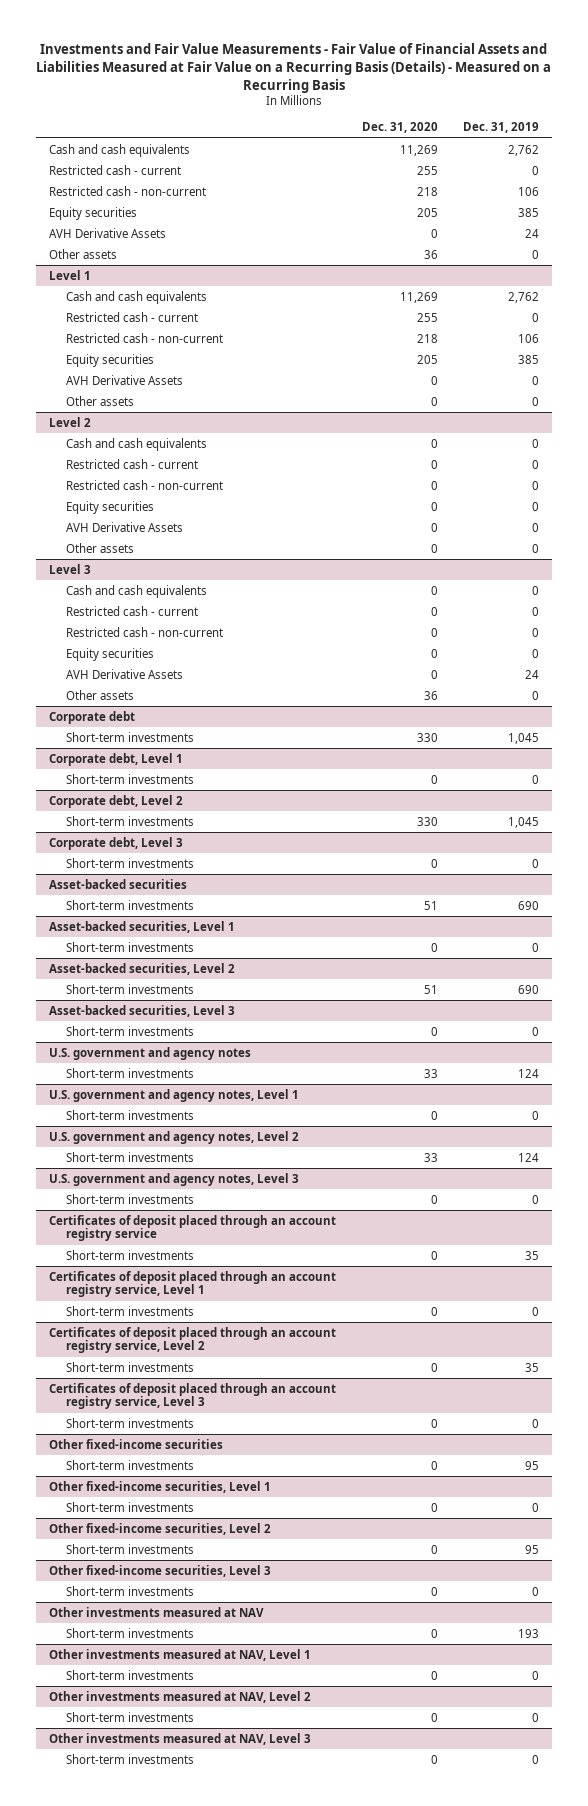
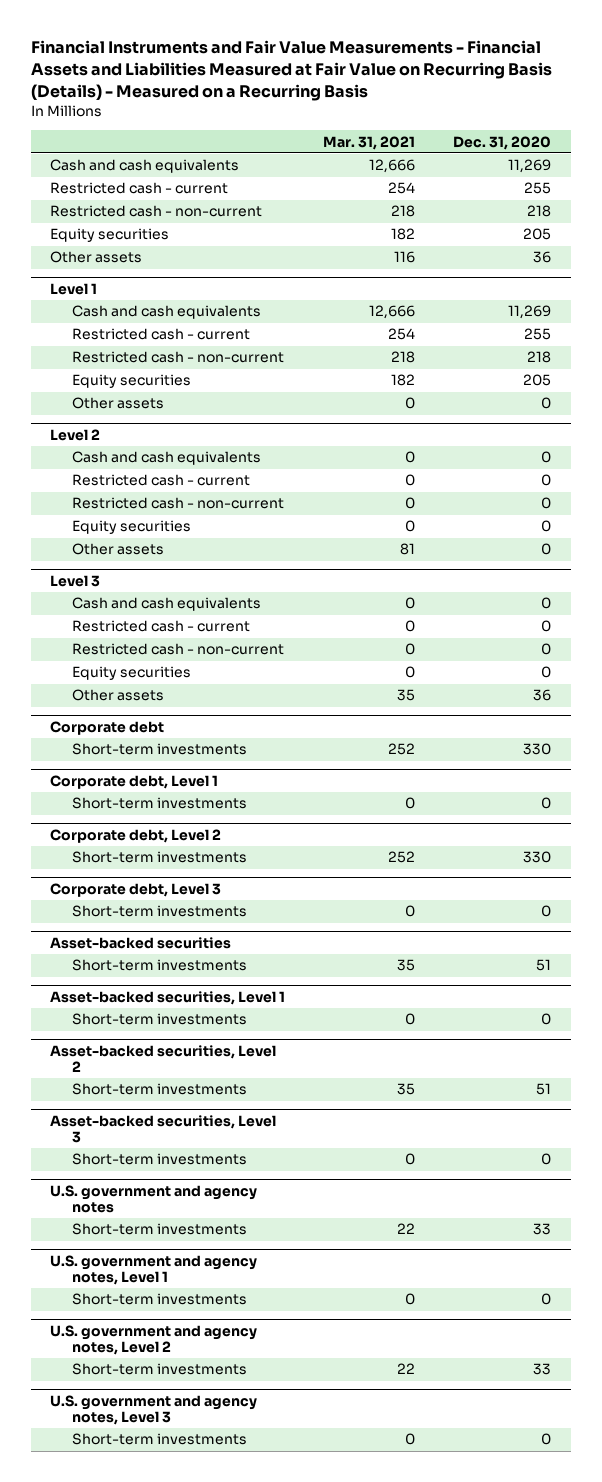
- Investments and Fair Value Measurements - Fair Value of Financial Assets and Liabilities Measured at Fair Value on a Recurring Basis (Details) - Measured on a Recurring Basis
+ Financial Instruments and Fair Value Measurements - Financial Assets and Liabilities Measured at Fair Value on Recurring Basis (Details) - Measured on a Recurring Basis
- | Dec. 31, 2020 | Dec. 31, 2019
+ | Mar. 31, 2021 | Dec. 31, 2020
- AVH Derivative Assets | 0 | 24
@ Level 1
- AVH Derivative Assets | 0 | 0
@ Level 2
- AVH Derivative Assets | 0 | 0
@ Level 3
- AVH Derivative Assets | 0 | 24
- Certificates of deposit placed through an account registry service
- Short-term investments | 0 | 35
- Certificates of deposit placed through an account registry service, Level 1
- Short-term investments | 0 | 0
- Certificates of deposit placed through an account registry service, Level 2
- Short-term investments | 0 | 35
- Certificates of deposit placed through an account registry service, Level 3
- Short-term investments | 0 | 0
- Other fixed-income securities
- Short-term investments | 0 | 95
- Other fixed-income securities, Level 1
- Short-term investments | 0 | 0
- Other fixed-income securities, Level 2
- Short-term investments | 0 | 95
- Other fixed-income securities, Level 3
- Short-term investments | 0 | 0
- Other investments measured at NAV
- Short-term investments | 0 | 193
- Other investments measured at NAV, Level 1
- Short-term investments | 0 | 0
- Other investments measured at NAV, Level 2
- Short-term investments | 0 | 0
- Other investments measured at NAV, Level 3
- Short-term investments | 0 | 0

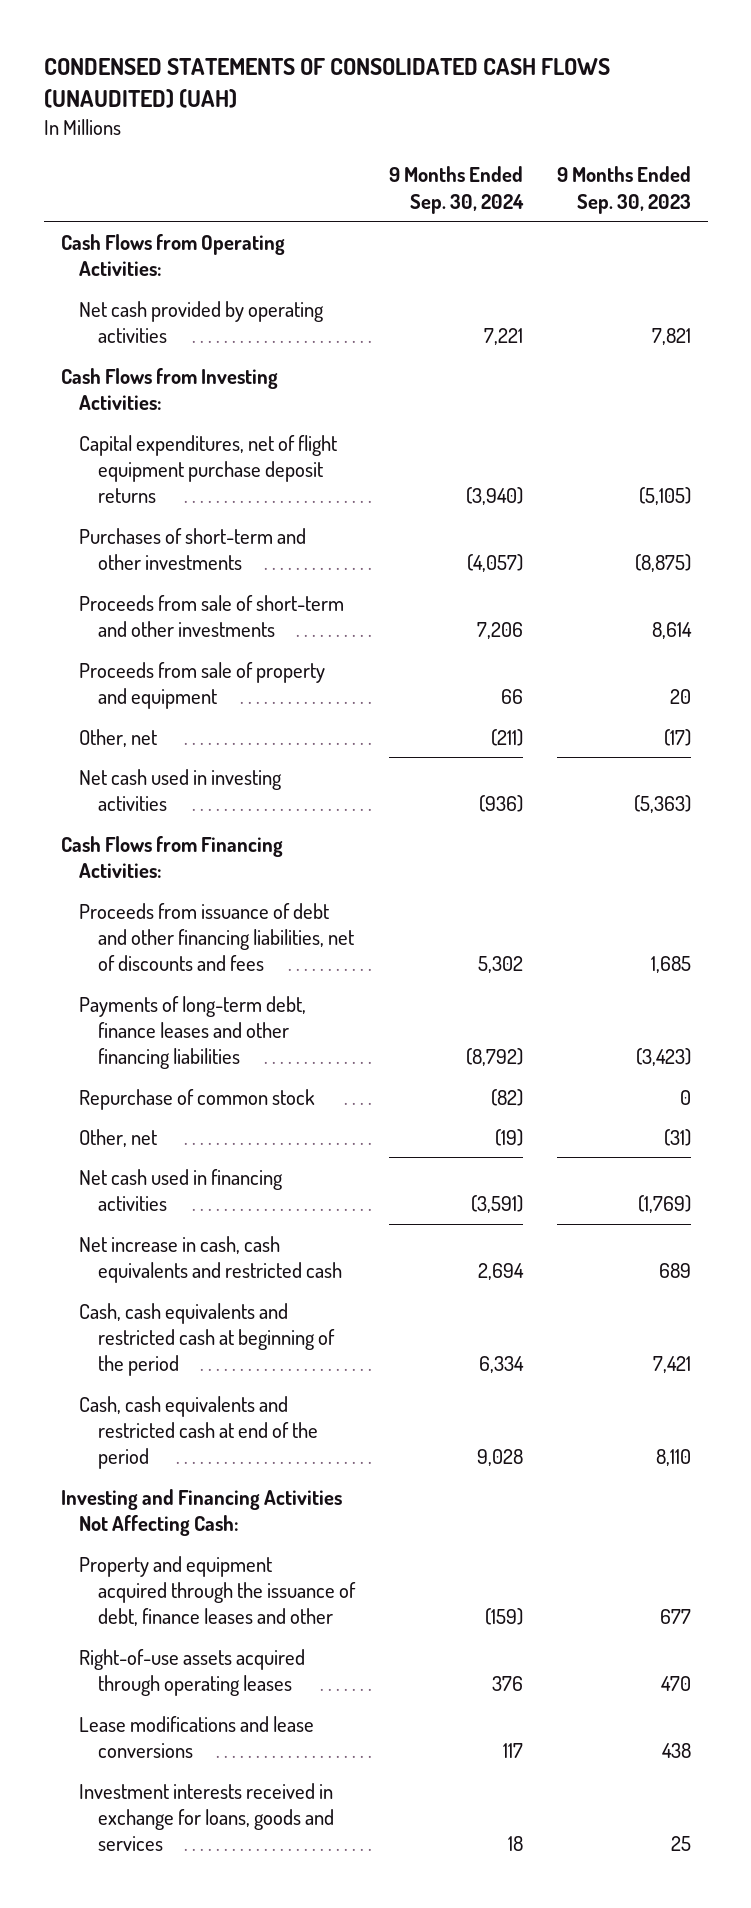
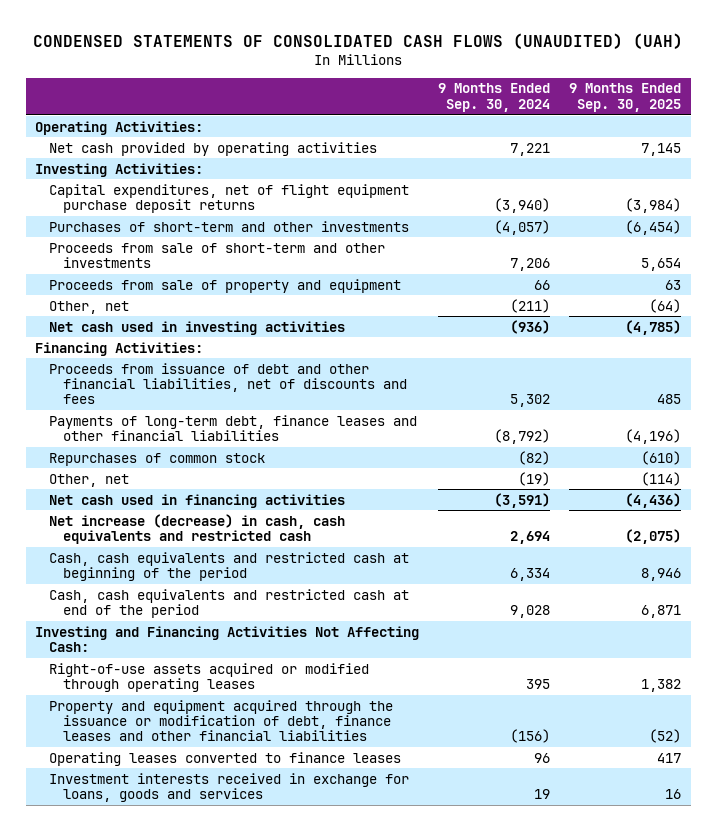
- | 9 Months Ended Sep. 30, 2024 | 9 Months Ended Sep. 30, 2023
+ | 9 Months Ended Sep. 30, 2024 | 9 Months Ended Sep. 30, 2025
- Cash Flows from Operating Activities:
+ Operating Activities:
- Cash Flows from Investing Activities:
+ Investing Activities:
- Cash Flows from Financing Activities:
- Proceeds from issuance of debt and other financing liabilities, net of discounts and fees | 5,302 | 1,685
- Payments of long-term debt, finance leases and other financing liabilities | (8,792) | (3,423)
- Repurchase of common stock | (82) | 0
+ Financing Activities:
+ Proceeds from issuance of debt and other financial liabilities, net of discounts and fees | 5,302 | 485
+ Payments of long-term debt, finance leases and other financial liabilities | (8,792) | (4,196)
+ Repurchases of common stock | (82) | (610)
- Net increase in cash, cash equivalents and restricted cash | 2,694 | 689
+ Net increase (decrease) in cash, cash equivalents and restricted cash | 2,694 | (2,075)
- Property and equipment acquired through the issuance of debt, finance leases and other | (159) | 677
- Right-of-use assets acquired through operating leases | 376 | 470
- Lease modifications and lease conversions | 117 | 438
- Investment interests received in exchange for loans, goods and services | 18 | 25
+ Right-of-use assets acquired or modified through operating leases | 395 | 1,382
+ Property and equipment acquired through the issuance or modification of debt, finance leases and other financial liabilities | (156) | (52)
+ Operating leases converted to finance leases | 96 | 417
+ Investment interests received in exchange for loans, goods and services | 19 | 16

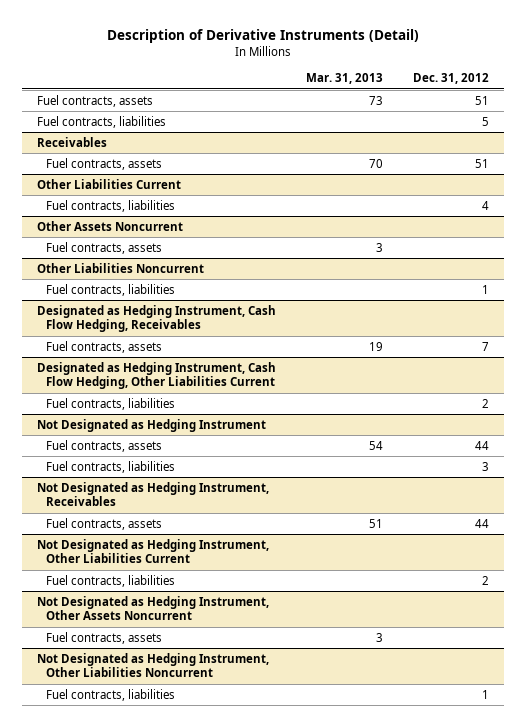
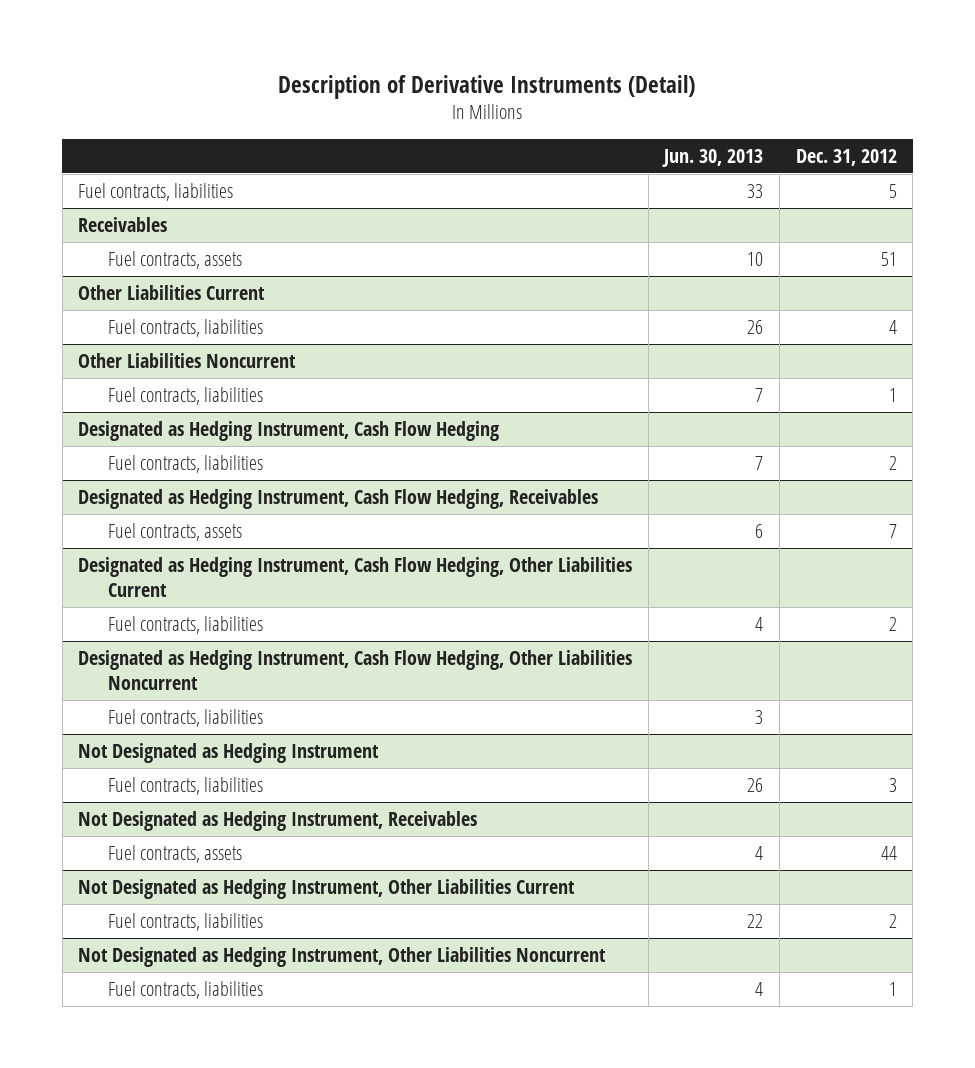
- | Mar. 31, 2013 | Dec. 31, 2012
+ | Jun. 30, 2013 | Dec. 31, 2012
- Fuel contracts, assets | 73 | 51
- Other Assets Noncurrent
- Fuel contracts, assets | 3 |
+ Designated as Hedging Instrument, Cash Flow Hedging
+ Fuel contracts, liabilities | 7 | 2
+ Designated as Hedging Instrument, Cash Flow Hedging, Other Liabilities Noncurrent
+ Fuel contracts, liabilities | 3 |
@ Not Designated as Hedging Instrument
- Fuel contracts, assets | 54 | 44
- Not Designated as Hedging Instrument, Other Assets Noncurrent
- Fuel contracts, assets | 3 |

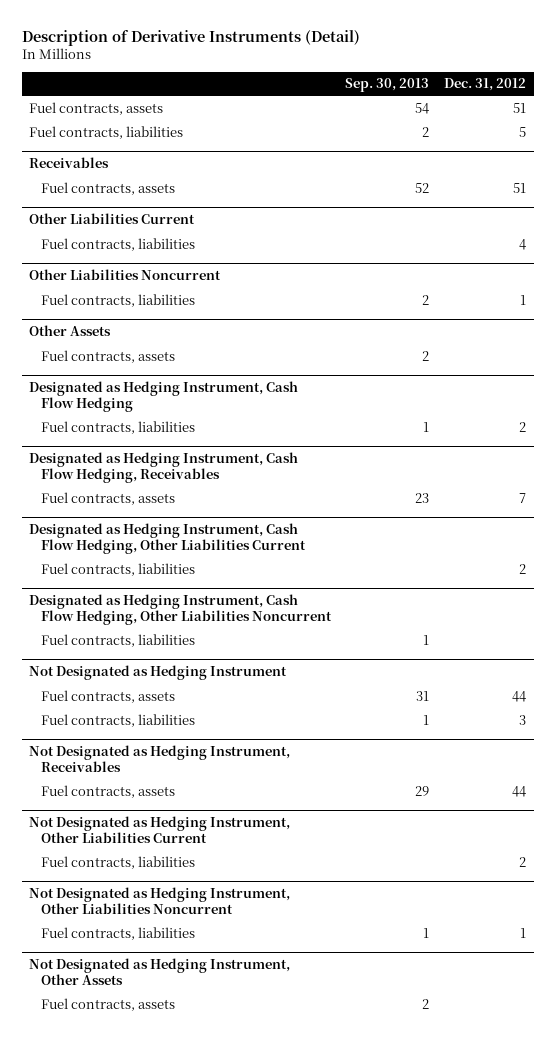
- | Jun. 30, 2013 | Dec. 31, 2012
+ | Sep. 30, 2013 | Dec. 31, 2012
+ Fuel contracts, assets | 54 | 51
+ Other Assets
+ Fuel contracts, assets | 2 |
@ Not Designated as Hedging Instrument
+ Fuel contracts, assets | 31 | 44
+ Not Designated as Hedging Instrument, Other Assets
+ Fuel contracts, assets | 2 |

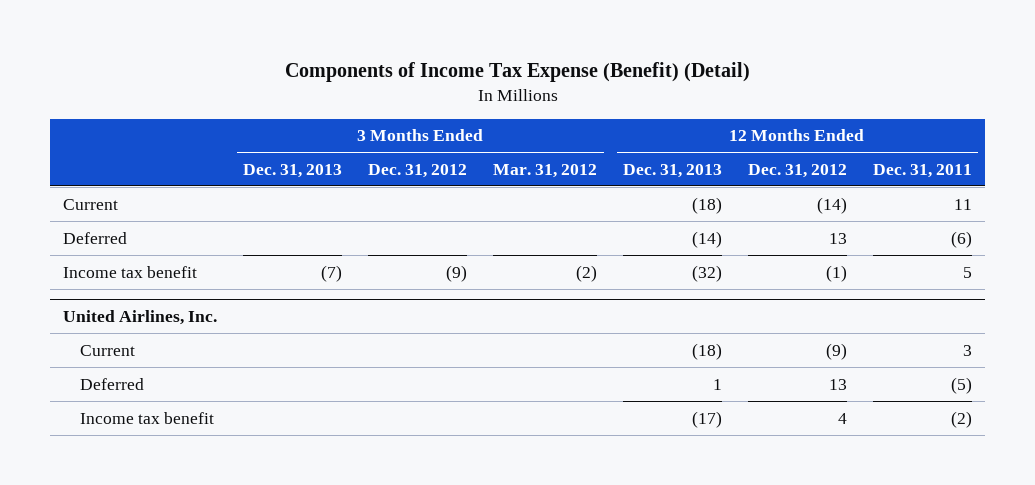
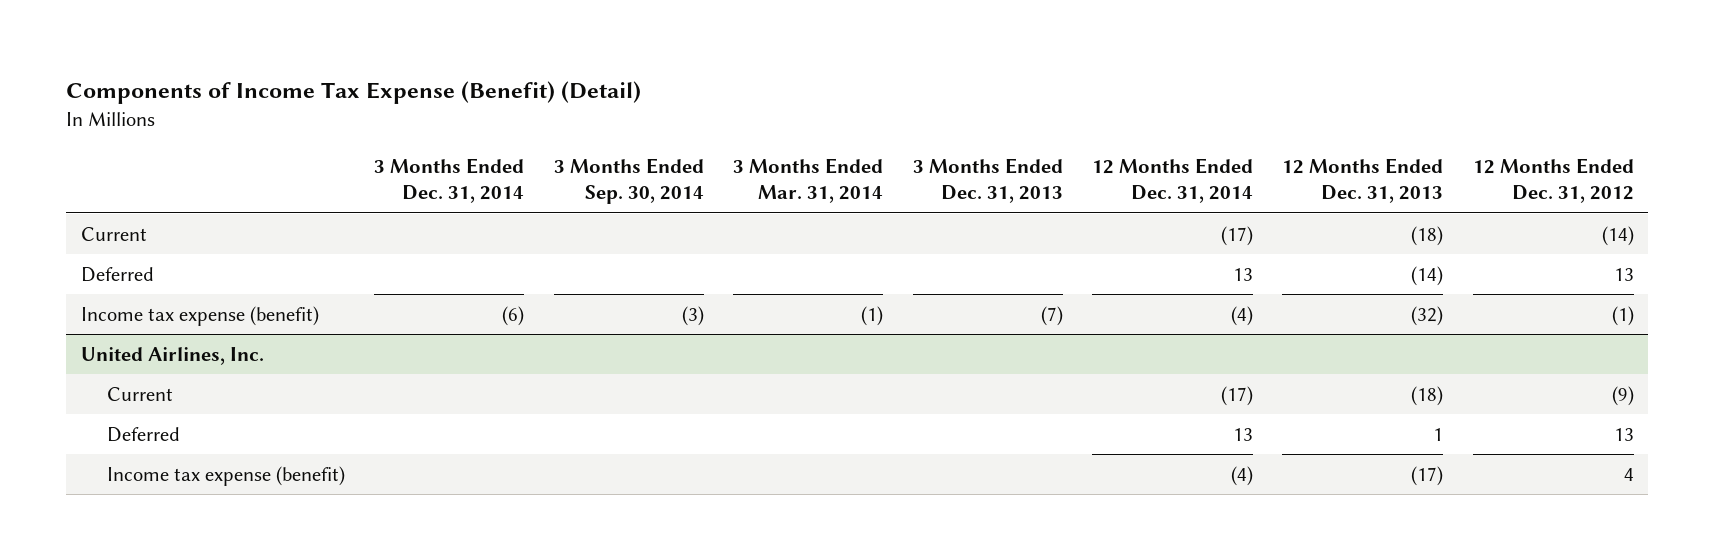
- | 3 Months Ended Dec. 31, 2013 | 3 Months Ended Dec. 31, 2012 | 3 Months Ended Mar. 31, 2012 | 12 Months Ended Dec. 31, 2013 | 12 Months Ended Dec. 31, 2012 | 12 Months Ended Dec. 31, 2011
+ | 3 Months Ended Dec. 31, 2014 | 3 Months Ended Sep. 30, 2014 | 3 Months Ended Mar. 31, 2014 | 3 Months Ended Dec. 31, 2013 | 12 Months Ended Dec. 31, 2014 | 12 Months Ended Dec. 31, 2013 | 12 Months Ended Dec. 31, 2012
- Income tax benefit | (7) | (9) | (2) | (32) | (1) | 5
+ Income tax expense (benefit) | (6) | (3) | (1) | (7) | (4) | (32) | (1)
@ United Airlines, Inc.
- Income tax benefit | | | | (17) | 4 | (2)
+ Income tax expense (benefit) | | | | | (4) | (17) | 4

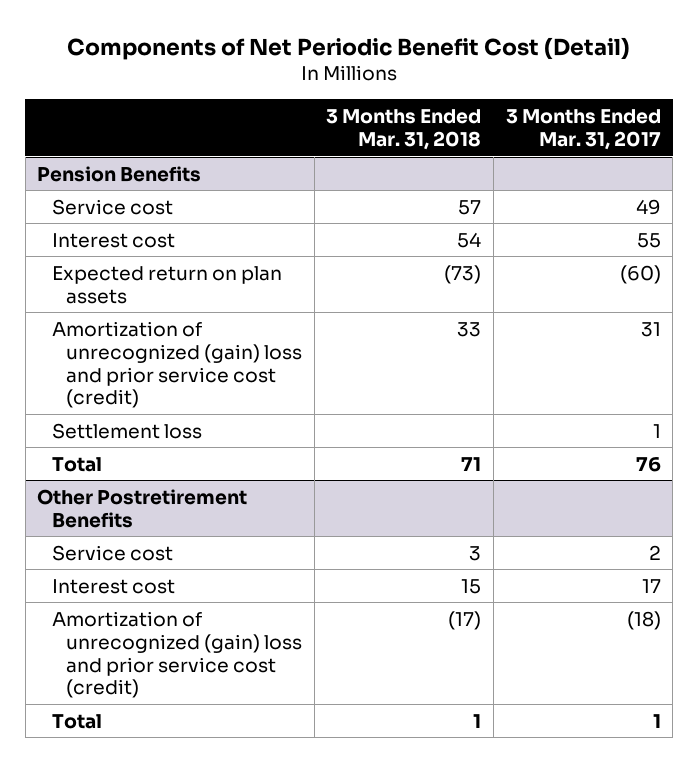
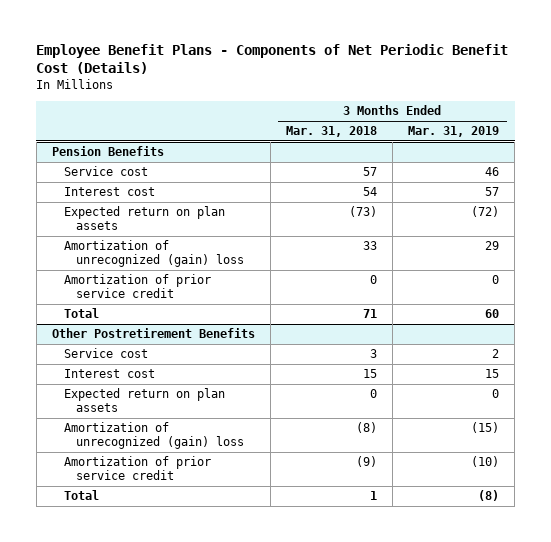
- Components of Net Periodic Benefit Cost (Detail)
+ Employee Benefit Plans - Components of Net Periodic Benefit Cost (Details)
- | 3 Months Ended Mar. 31, 2018 | 3 Months Ended Mar. 31, 2017
+ | 3 Months Ended Mar. 31, 2018 | 3 Months Ended Mar. 31, 2019
@ Pension Benefits
- Amortization of unrecognized (gain) loss and prior service cost (credit) | 33 | 31
- Settlement loss | | 1
+ Amortization of unrecognized (gain) loss | 33 | 29
+ Amortization of prior service credit | 0 | 0
@ Other Postretirement Benefits
- Amortization of unrecognized (gain) loss and prior service cost (credit) | (17) | (18)
+ Expected return on plan assets | 0 | 0
+ Amortization of unrecognized (gain) loss | (8) | (15)
+ Amortization of prior service credit | (9) | (10)

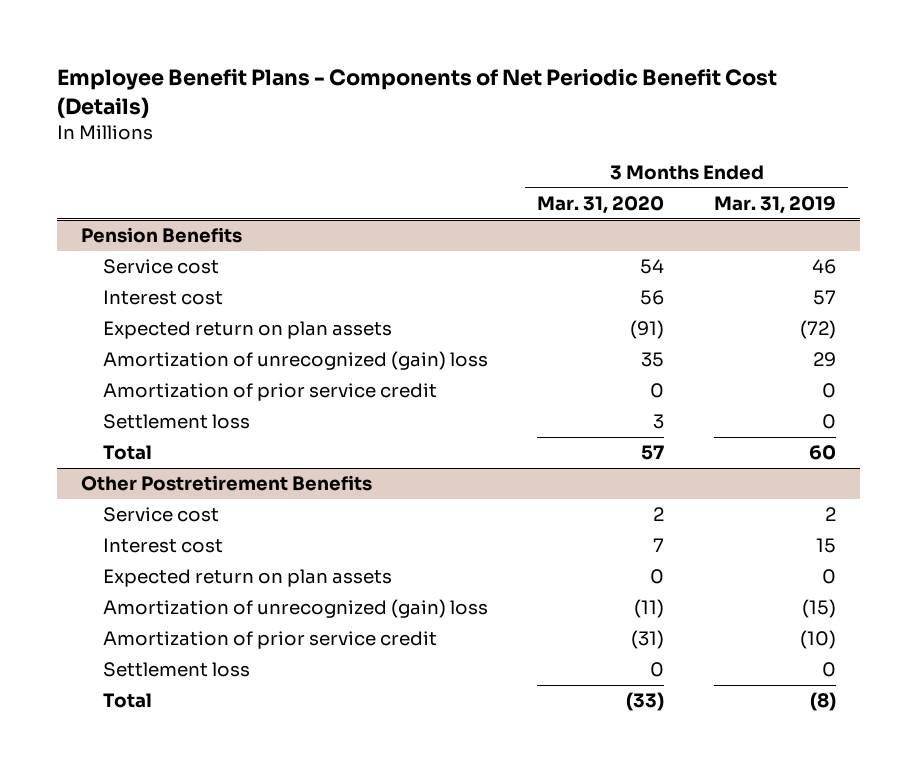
- | 3 Months Ended Mar. 31, 2018 | 3 Months Ended Mar. 31, 2019
+ | 3 Months Ended Mar. 31, 2020 | 3 Months Ended Mar. 31, 2019
@ Pension Benefits
+ Settlement loss | 3 | 0
@ Other Postretirement Benefits
+ Settlement loss | 0 | 0

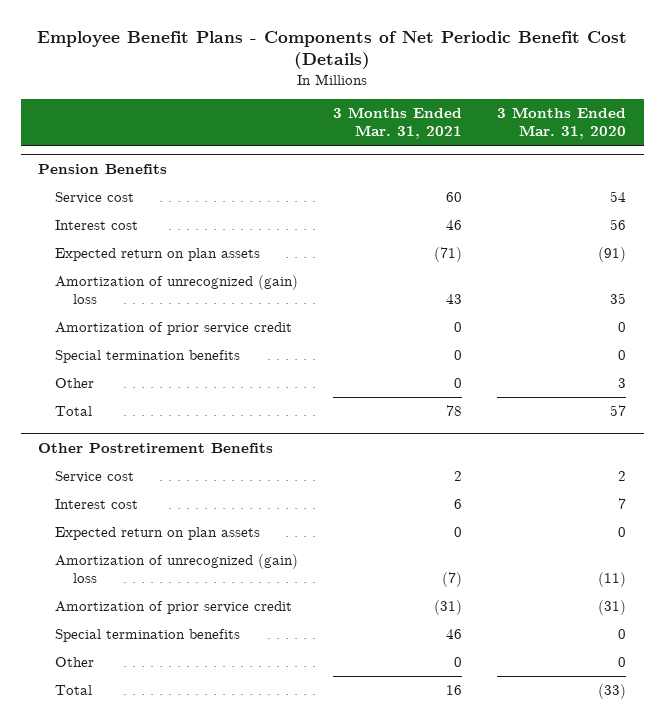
- | 3 Months Ended Mar. 31, 2020 | 3 Months Ended Mar. 31, 2019
+ | 3 Months Ended Mar. 31, 2021 | 3 Months Ended Mar. 31, 2020
@ Pension Benefits
- Settlement loss | 3 | 0
+ Special termination benefits | 0 | 0
+ Other | 0 | 3
@ Other Postretirement Benefits
- Settlement loss | 0 | 0
+ Special termination benefits | 46 | 0
+ Other | 0 | 0

